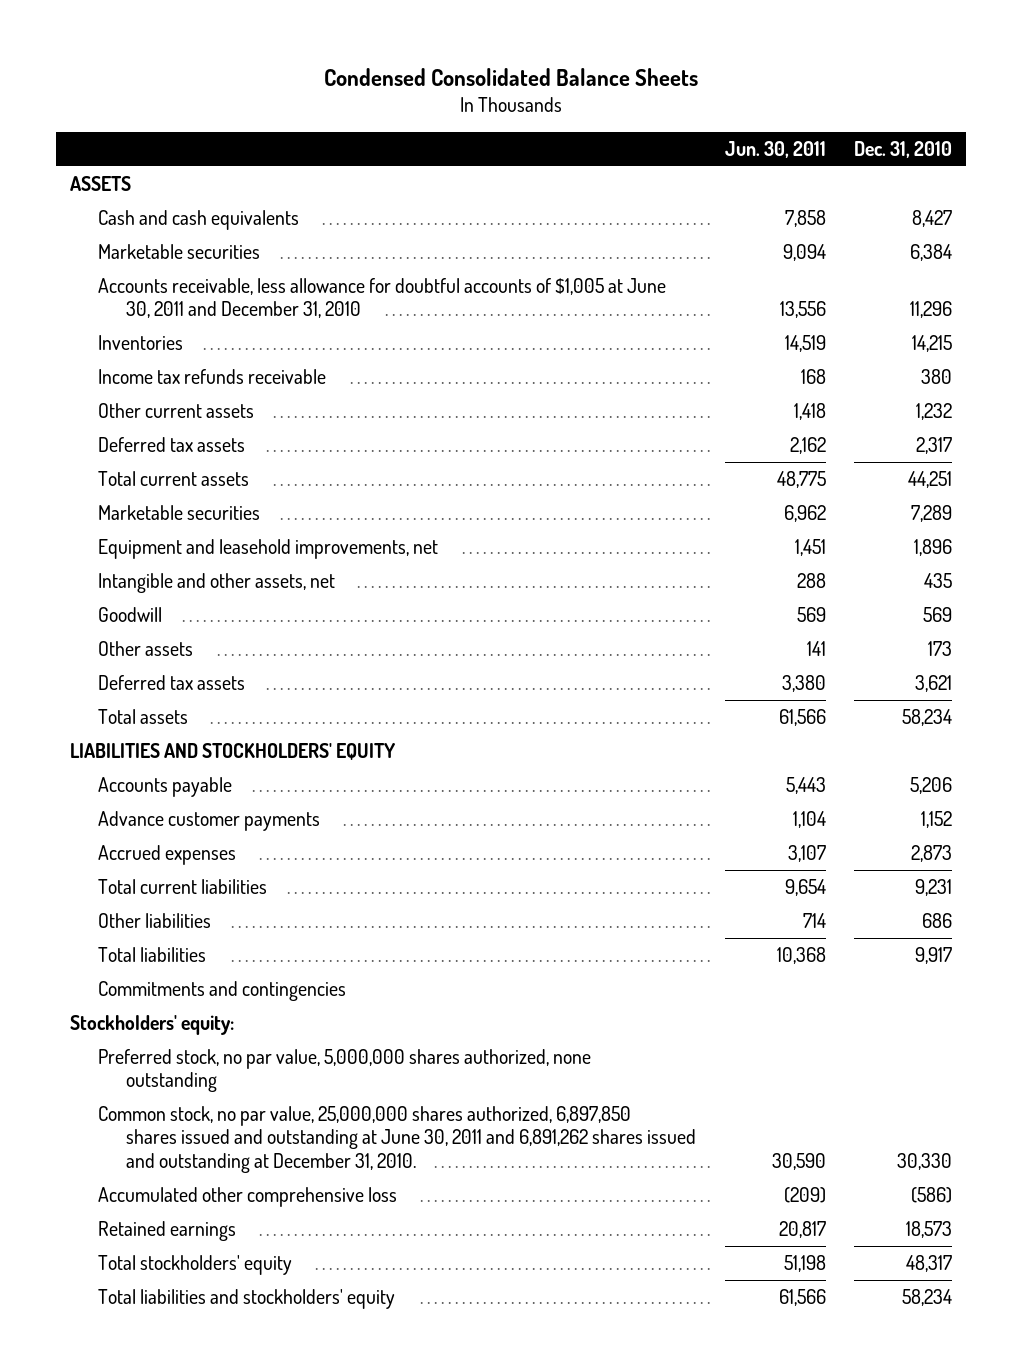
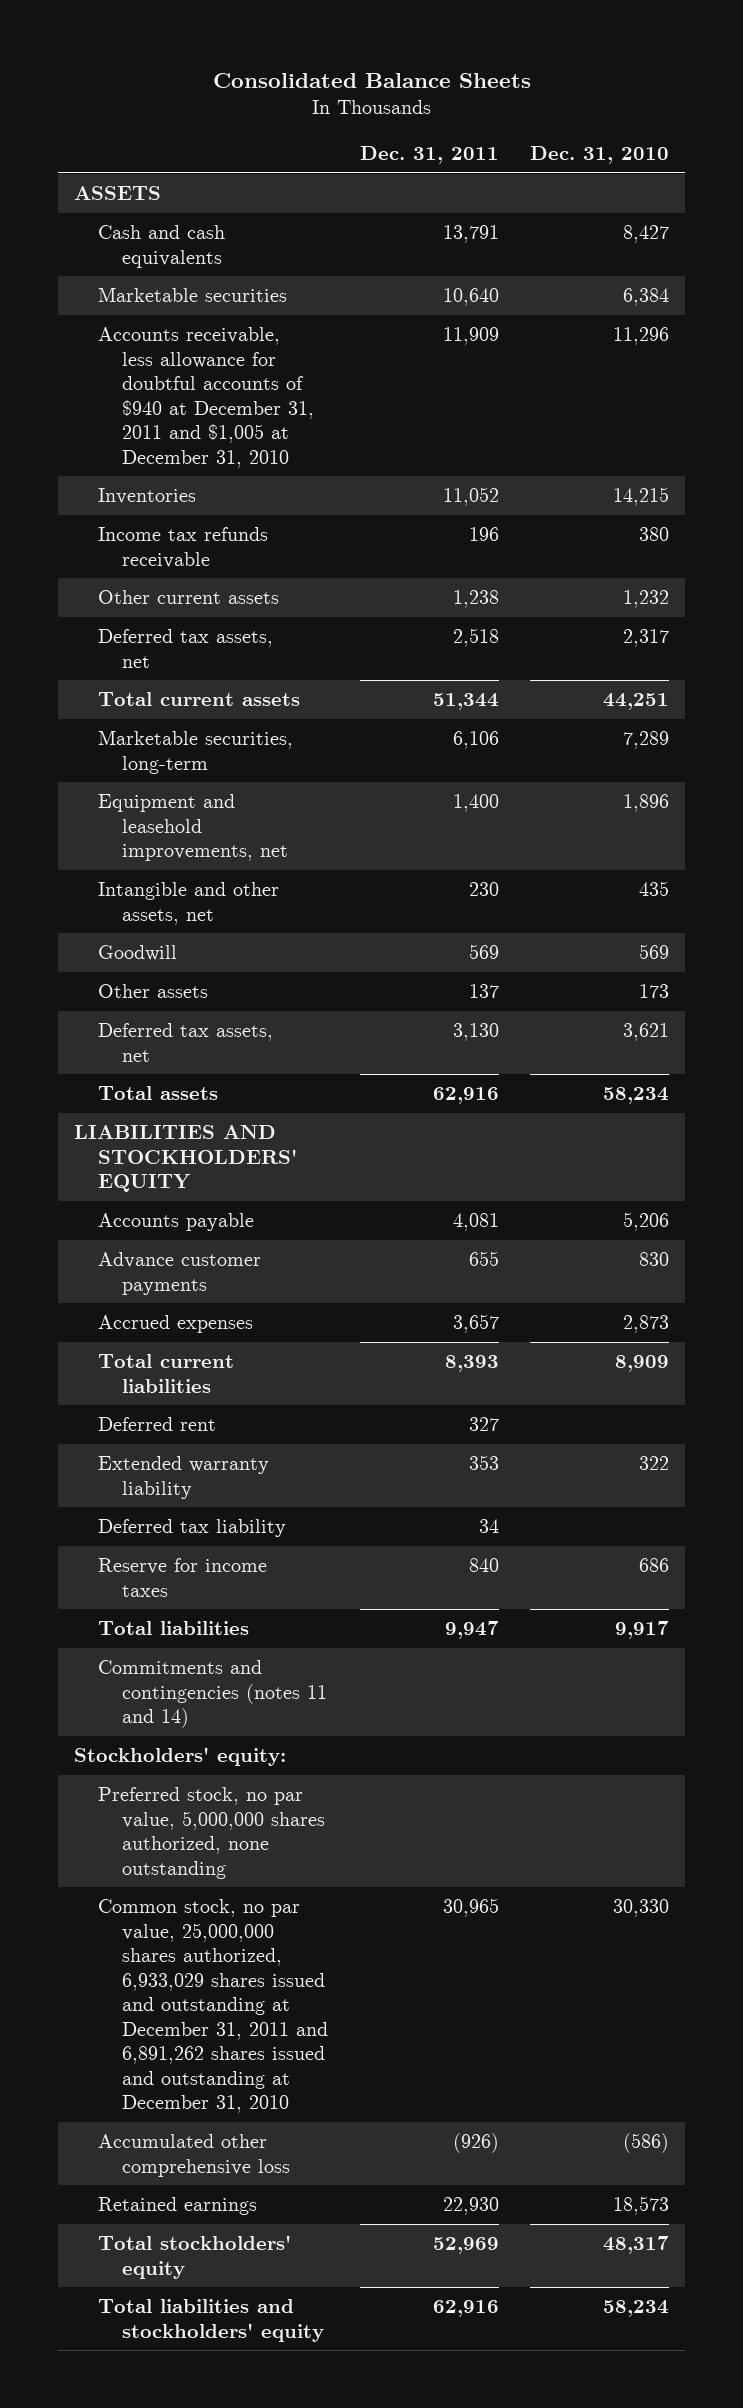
- Condensed Consolidated Balance Sheets
+ Consolidated Balance Sheets
- | Jun. 30, 2011 | Dec. 31, 2010
+ | Dec. 31, 2011 | Dec. 31, 2010
- Accounts receivable, less allowance for doubtful accounts of $1,005 at June 30, 2011 and December 31, 2010 | 13,556 | 11,296
+ Accounts receivable, less allowance for doubtful accounts of $940 at December 31, 2011 and $1,005 at December 31, 2010 | 11,909 | 11,296
- Deferred tax assets | 2,162 | 2,317
+ Deferred tax assets, net | 2,518 | 2,317
- Marketable securities | 6,962 | 7,289
+ Marketable securities, long-term | 6,106 | 7,289
- Deferred tax assets | 3,380 | 3,621
+ Deferred tax assets, net | 3,130 | 3,621
- Advance customer payments | 1,104 | 1,152
+ Advance customer payments | 655 | 830
- Total current liabilities | 9,654 | 9,231
- Other liabilities | 714 | 686
+ Total current liabilities | 8,393 | 8,909
+ Deferred rent | 327 |
+ Extended warranty liability | 353 | 322
+ Deferred tax liability | 34 |
+ Reserve for income taxes | 840 | 686
- Commitments and contingencies
+ Commitments and contingencies (notes 11 and 14)
- Common stock, no par value, 25,000,000 shares authorized, 6,897,850 shares issued and outstanding at June 30, 2011 and 6,891,262 shares issued and outstanding at December 31, 2010. | 30,590 | 30,330
+ Common stock, no par value, 25,000,000 shares authorized, 6,933,029 shares issued and outstanding at December 31, 2011 and 6,891,262 shares issued and outstanding at December 31, 2010 | 30,965 | 30,330

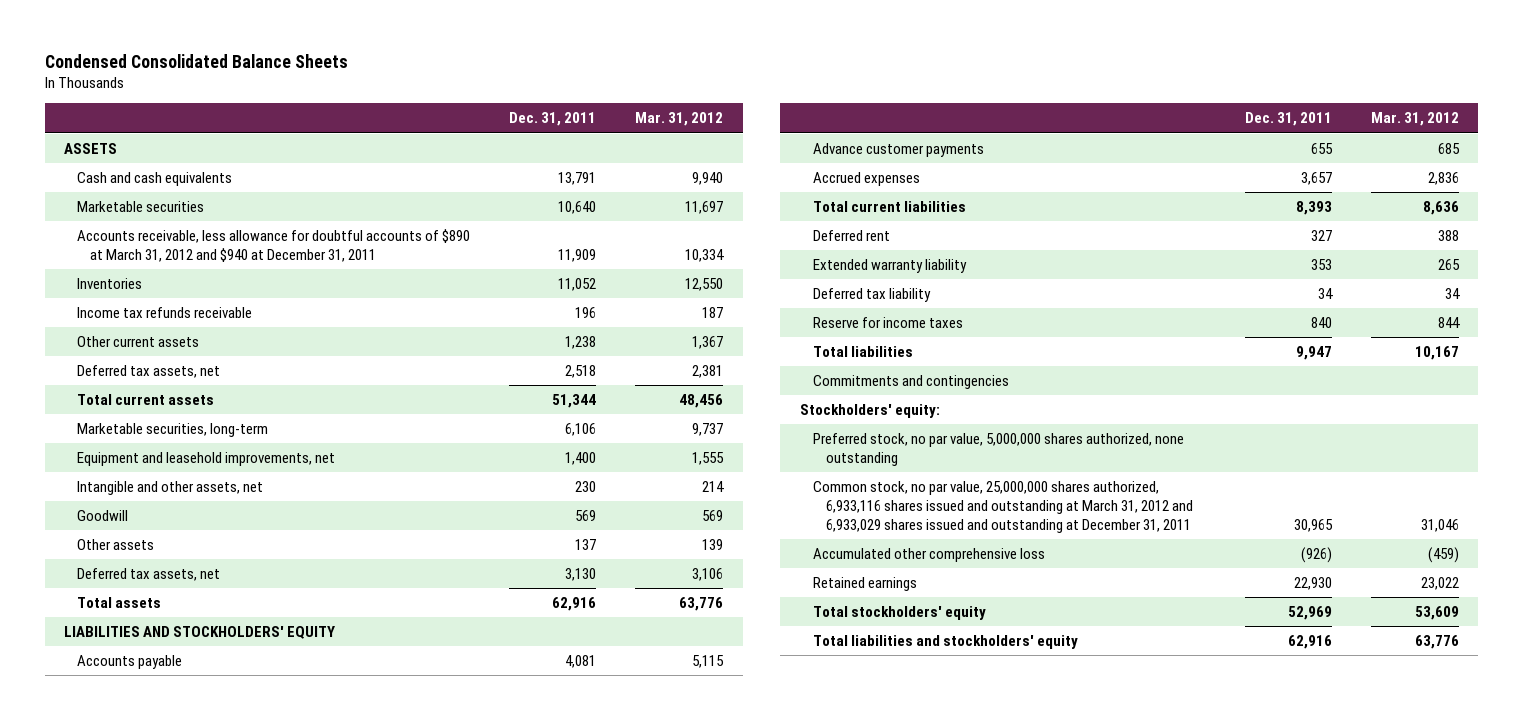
- Consolidated Balance Sheets
+ Condensed Consolidated Balance Sheets
- | Dec. 31, 2011 | Dec. 31, 2010
+ | Dec. 31, 2011 | Mar. 31, 2012
- Accounts receivable, less allowance for doubtful accounts of $940 at December 31, 2011 and $1,005 at December 31, 2010 | 11,909 | 11,296
+ Accounts receivable, less allowance for doubtful accounts of $890 at March 31, 2012 and $940 at December 31, 2011 | 11,909 | 10,334
- Commitments and contingencies (notes 11 and 14)
+ Commitments and contingencies
- Common stock, no par value, 25,000,000 shares authorized, 6,933,029 shares issued and outstanding at December 31, 2011 and 6,891,262 shares issued and outstanding at December 31, 2010 | 30,965 | 30,330
+ Common stock, no par value, 25,000,000 shares authorized, 6,933,116 shares issued and outstanding at March 31, 2012 and 6,933,029 shares issued and outstanding at December 31, 2011 | 30,965 | 31,046

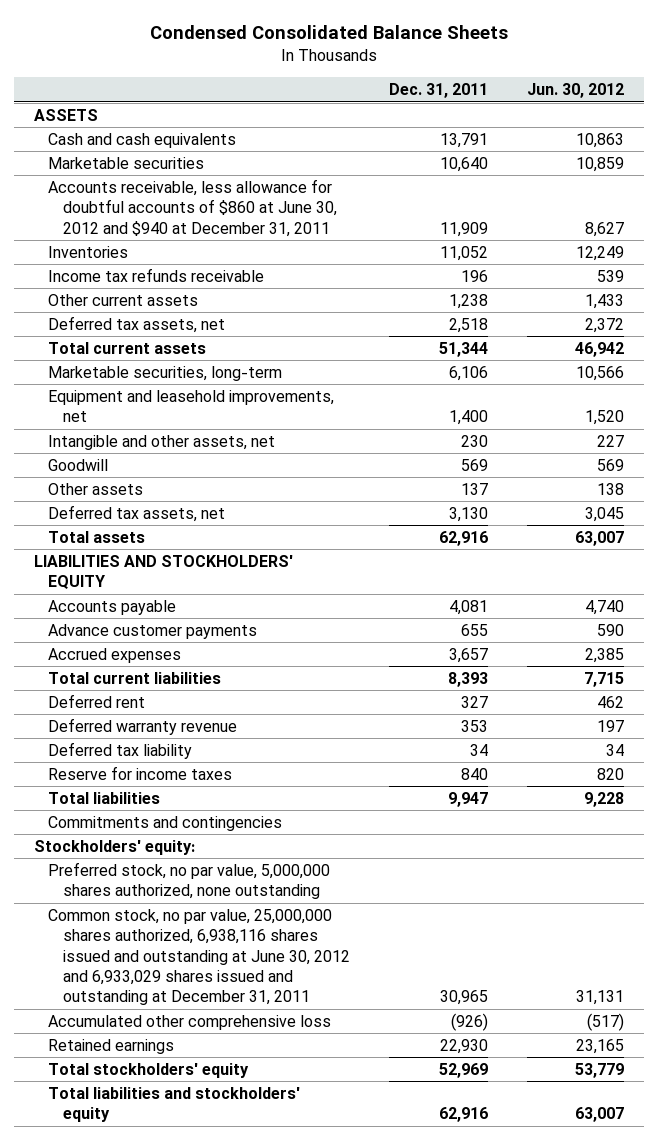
- | Dec. 31, 2011 | Mar. 31, 2012
+ | Dec. 31, 2011 | Jun. 30, 2012
- Accounts receivable, less allowance for doubtful accounts of $890 at March 31, 2012 and $940 at December 31, 2011 | 11,909 | 10,334
+ Accounts receivable, less allowance for doubtful accounts of $860 at June 30, 2012 and $940 at December 31, 2011 | 11,909 | 8,627
- Extended warranty liability | 353 | 265
+ Deferred warranty revenue | 353 | 197
- Common stock, no par value, 25,000,000 shares authorized, 6,933,116 shares issued and outstanding at March 31, 2012 and 6,933,029 shares issued and outstanding at December 31, 2011 | 30,965 | 31,046
+ Common stock, no par value, 25,000,000 shares authorized, 6,938,116 shares issued and outstanding at June 30, 2012 and 6,933,029 shares issued and outstanding at December 31, 2011 | 30,965 | 31,131

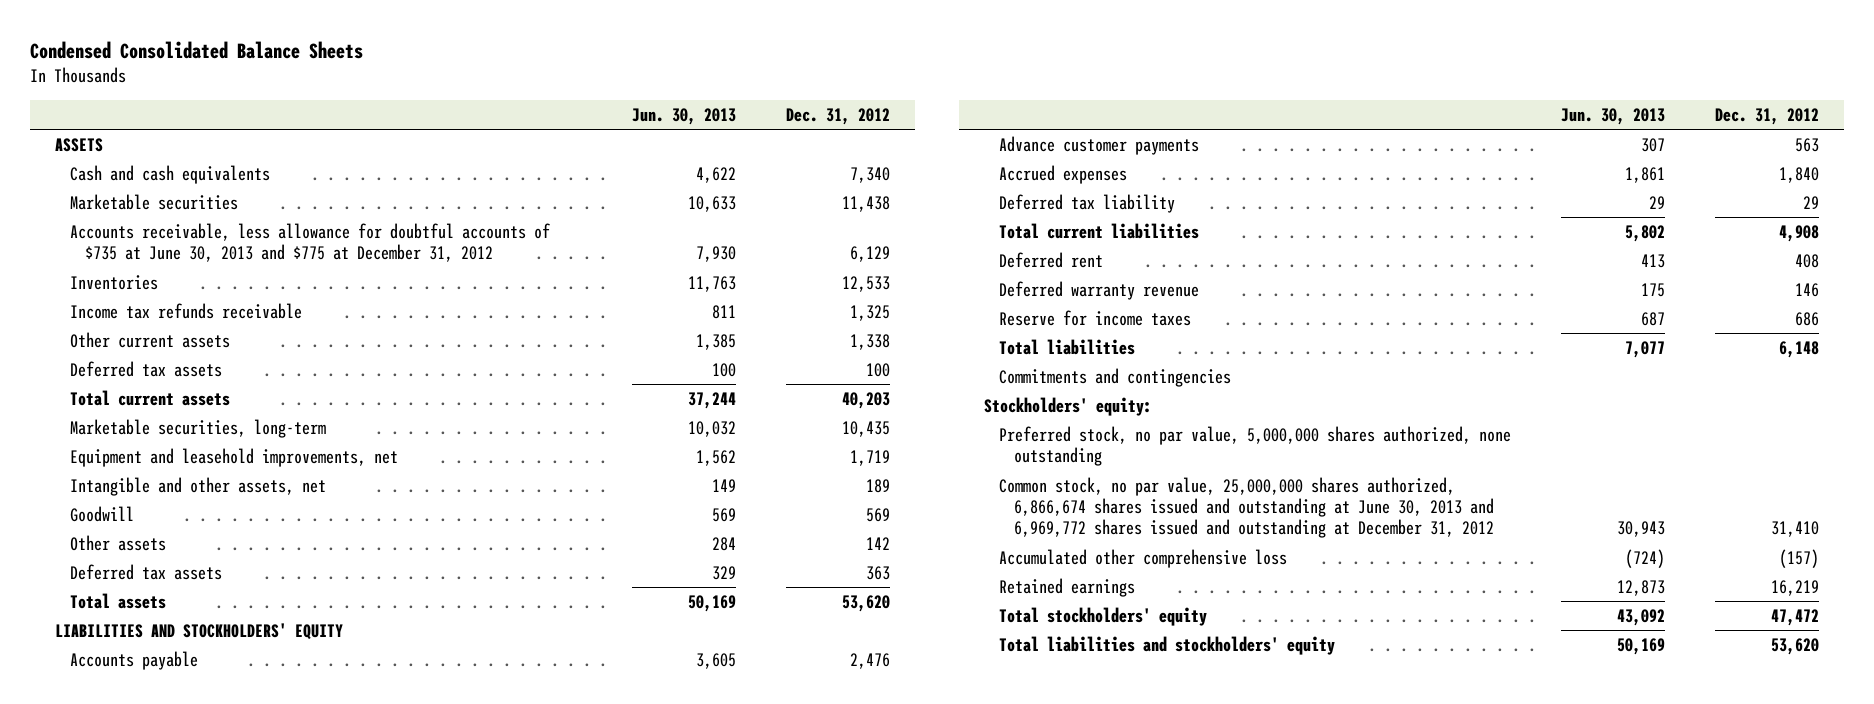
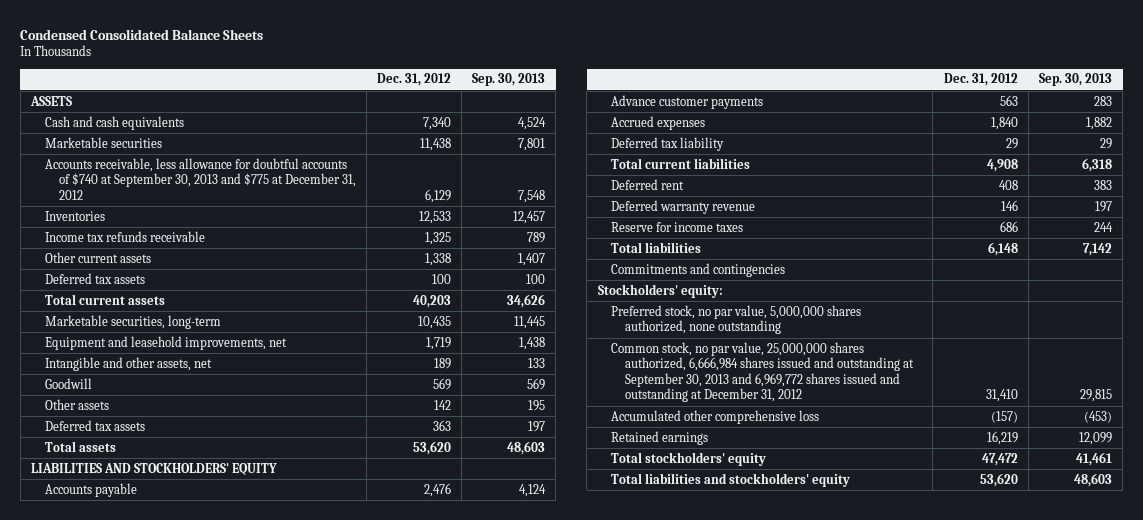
- | Jun. 30, 2013 | Dec. 31, 2012
+ | Dec. 31, 2012 | Sep. 30, 2013
- Accounts receivable, less allowance for doubtful accounts of $735 at June 30, 2013 and $775 at December 31, 2012 | 7,930 | 6,129
+ Accounts receivable, less allowance for doubtful accounts of $740 at September 30, 2013 and $775 at December 31, 2012 | 6,129 | 7,548
- Common stock, no par value, 25,000,000 shares authorized, 6,866,674 shares issued and outstanding at June 30, 2013 and 6,969,772 shares issued and outstanding at December 31, 2012 | 30,943 | 31,410
+ Common stock, no par value, 25,000,000 shares authorized, 6,666,984 shares issued and outstanding at September 30, 2013 and 6,969,772 shares issued and outstanding at December 31, 2012 | 31,410 | 29,815

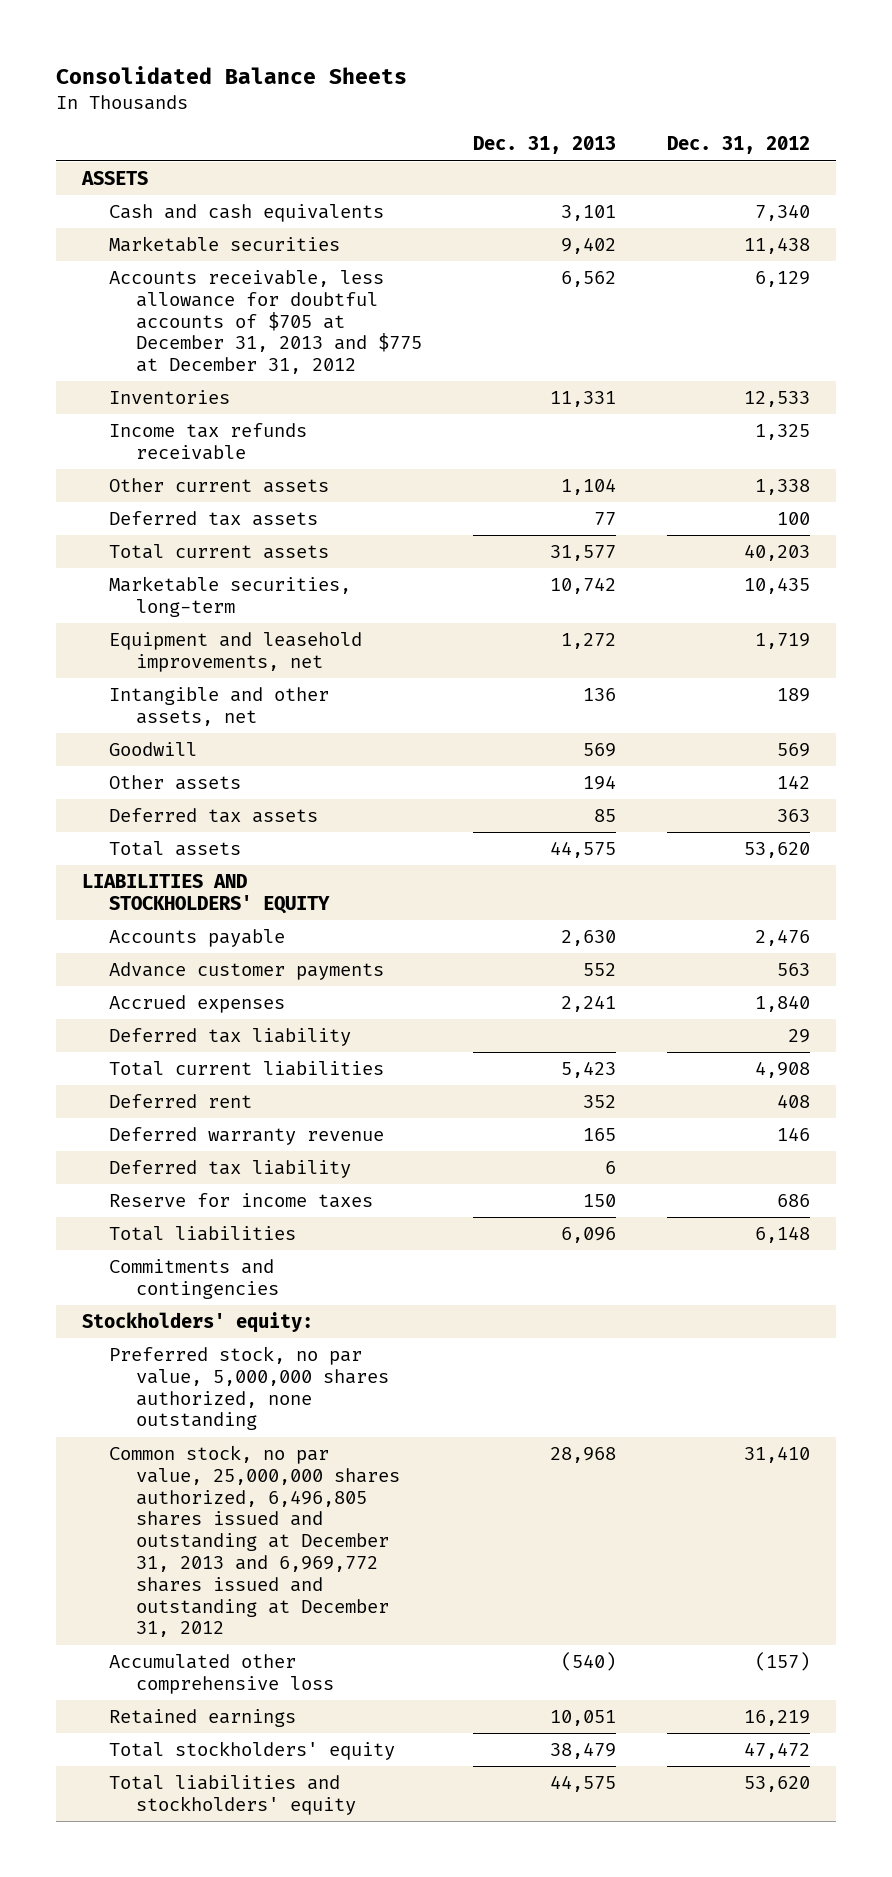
- Condensed Consolidated Balance Sheets
+ Consolidated Balance Sheets
- | Dec. 31, 2012 | Sep. 30, 2013
+ | Dec. 31, 2013 | Dec. 31, 2012
- Accounts receivable, less allowance for doubtful accounts of $740 at September 30, 2013 and $775 at December 31, 2012 | 6,129 | 7,548
+ Accounts receivable, less allowance for doubtful accounts of $705 at December 31, 2013 and $775 at December 31, 2012 | 6,562 | 6,129
+ Deferred tax liability | 6 |
- Common stock, no par value, 25,000,000 shares authorized, 6,666,984 shares issued and outstanding at September 30, 2013 and 6,969,772 shares issued and outstanding at December 31, 2012 | 31,410 | 29,815
+ Common stock, no par value, 25,000,000 shares authorized, 6,496,805 shares issued and outstanding at December 31, 2013 and 6,969,772 shares issued and outstanding at December 31, 2012 | 28,968 | 31,410

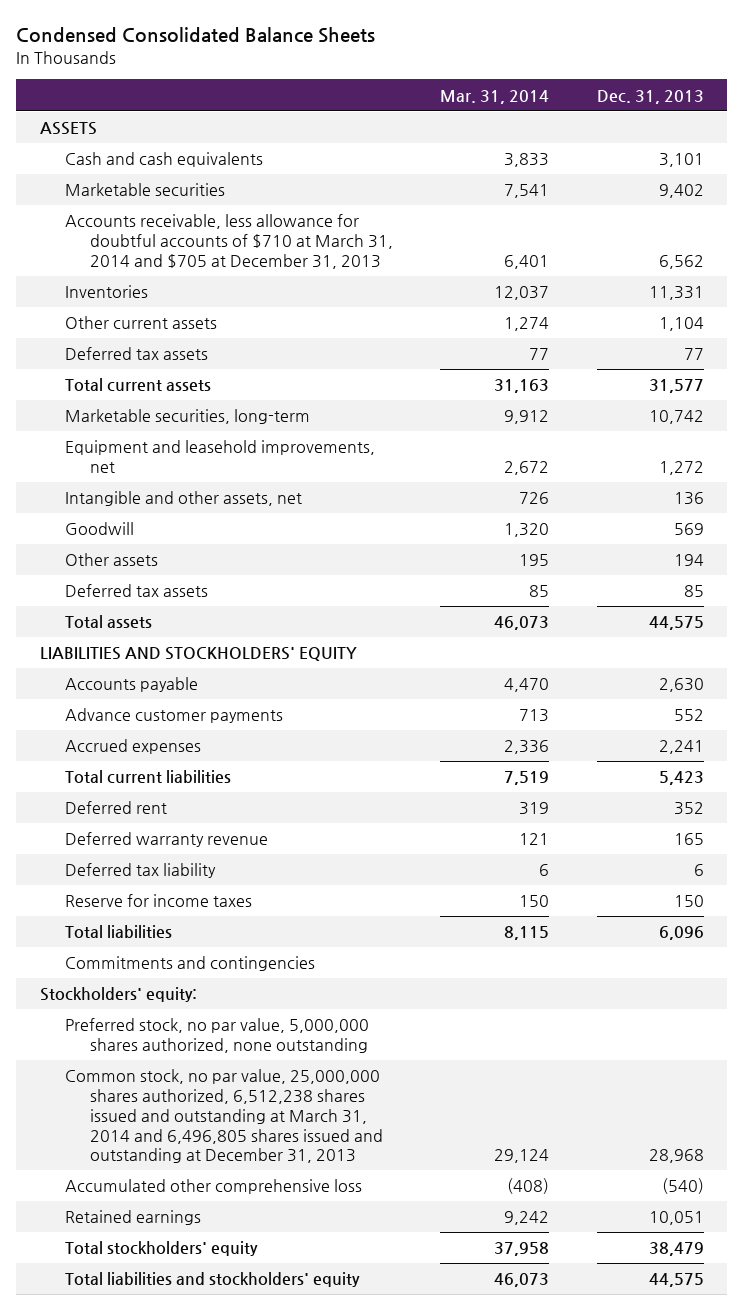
- Consolidated Balance Sheets
+ Condensed Consolidated Balance Sheets
- | Dec. 31, 2013 | Dec. 31, 2012
+ | Mar. 31, 2014 | Dec. 31, 2013
- Accounts receivable, less allowance for doubtful accounts of $705 at December 31, 2013 and $775 at December 31, 2012 | 6,562 | 6,129
+ Accounts receivable, less allowance for doubtful accounts of $710 at March 31, 2014 and $705 at December 31, 2013 | 6,401 | 6,562
- Income tax refunds receivable | | 1,325
- Deferred tax liability | | 29
- Common stock, no par value, 25,000,000 shares authorized, 6,496,805 shares issued and outstanding at December 31, 2013 and 6,969,772 shares issued and outstanding at December 31, 2012 | 28,968 | 31,410
+ Common stock, no par value, 25,000,000 shares authorized, 6,512,238 shares issued and outstanding at March 31, 2014 and 6,496,805 shares issued and outstanding at December 31, 2013 | 29,124 | 28,968

